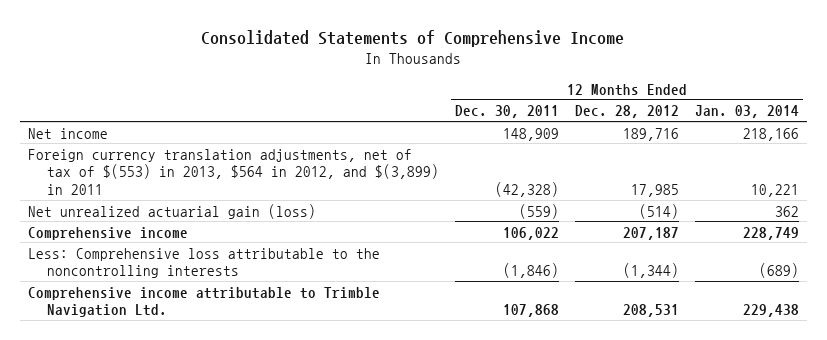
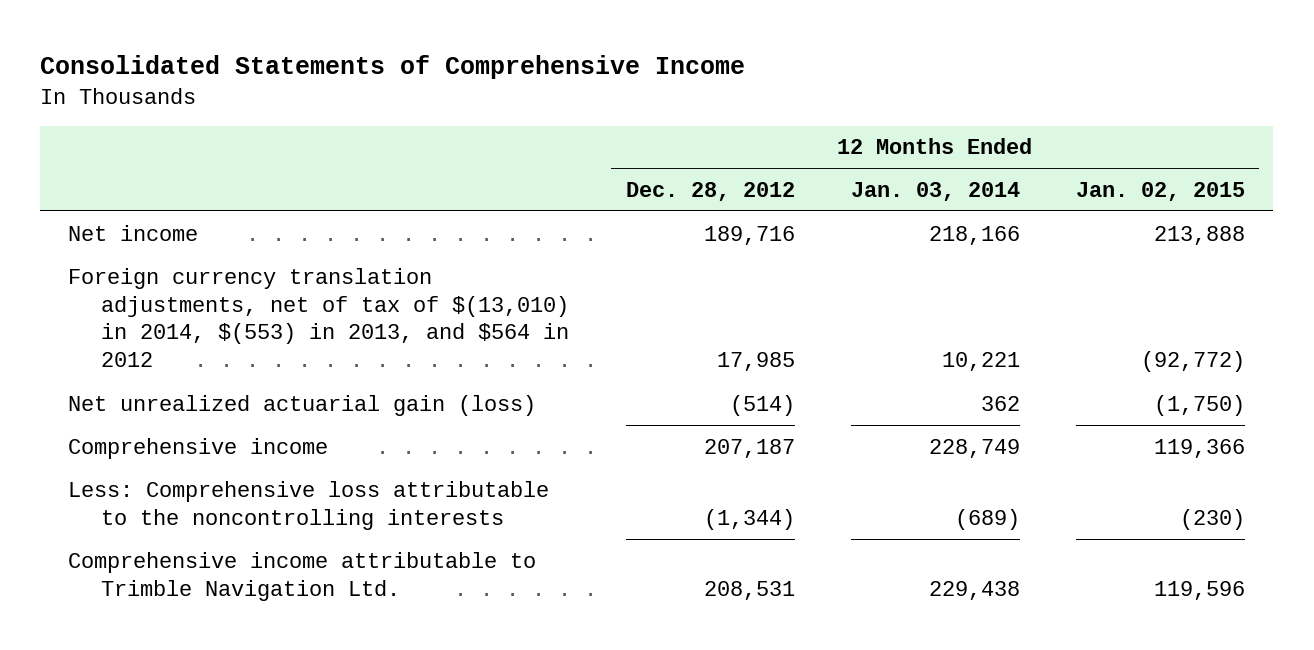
- | 12 Months Ended Dec. 30, 2011 | 12 Months Ended Dec. 28, 2012 | 12 Months Ended Jan. 03, 2014
+ | 12 Months Ended Dec. 28, 2012 | 12 Months Ended Jan. 03, 2014 | 12 Months Ended Jan. 02, 2015
- Foreign currency translation adjustments, net of tax of $(553) in 2013, $564 in 2012, and $(3,899) in 2011 | (42,328) | 17,985 | 10,221
+ Foreign currency translation adjustments, net of tax of $(13,010) in 2014, $(553) in 2013, and $564 in 2012 | 17,985 | 10,221 | (92,772)

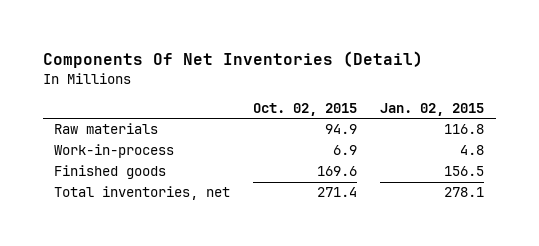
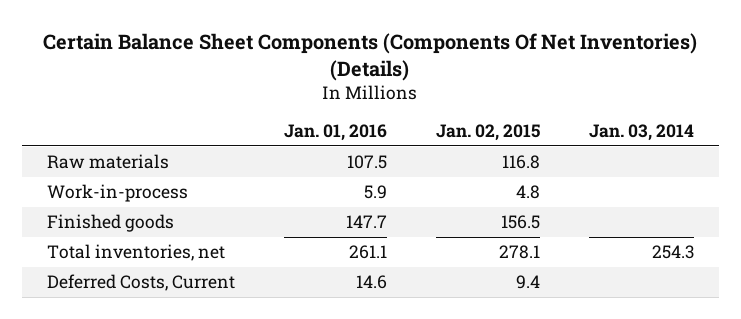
- Components Of Net Inventories (Detail)
+ Certain Balance Sheet Components (Components Of Net Inventories) (Details)
- | Oct. 02, 2015 | Jan. 02, 2015
+ | Jan. 01, 2016 | Jan. 02, 2015 | Jan. 03, 2014
+ Deferred Costs, Current | 14.6 | 9.4 |

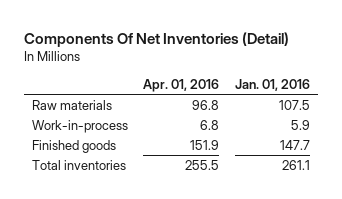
- Certain Balance Sheet Components (Components Of Net Inventories) (Details)
+ Components Of Net Inventories (Detail)
- | Jan. 01, 2016 | Jan. 02, 2015 | Jan. 03, 2014
+ | Apr. 01, 2016 | Jan. 01, 2016
- Total inventories, net | 261.1 | 278.1 | 254.3
- Deferred Costs, Current | 14.6 | 9.4 |
+ Total inventories | 255.5 | 261.1

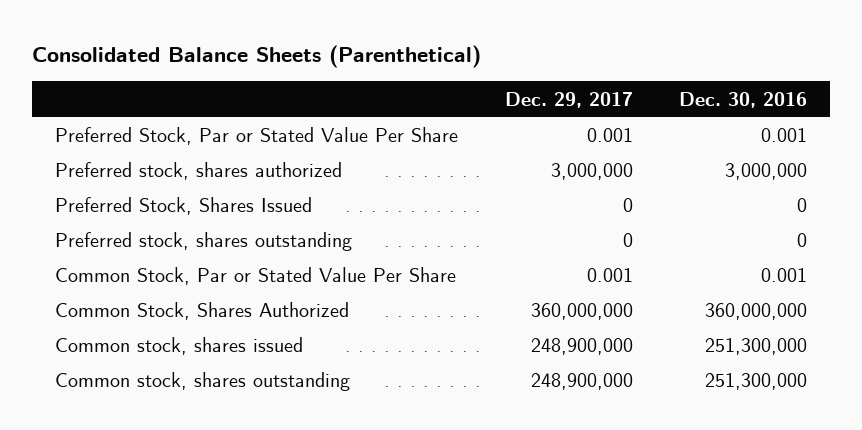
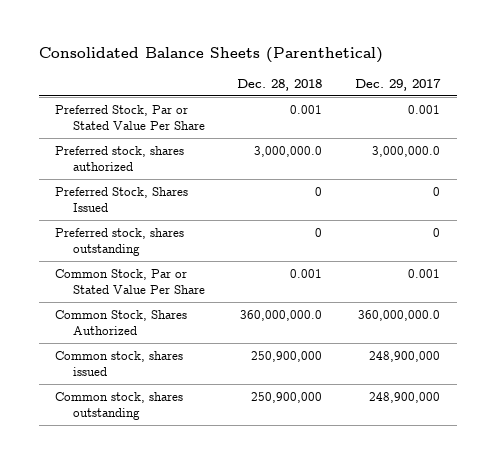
- | Dec. 29, 2017 | Dec. 30, 2016
+ | Dec. 28, 2018 | Dec. 29, 2017
- Preferred stock, shares authorized | 3,000,000 | 3,000,000
+ Preferred stock, shares authorized | 3,000,000.0 | 3,000,000.0
- Common Stock, Shares Authorized | 360,000,000 | 360,000,000
+ Common Stock, Shares Authorized | 360,000,000.0 | 360,000,000.0

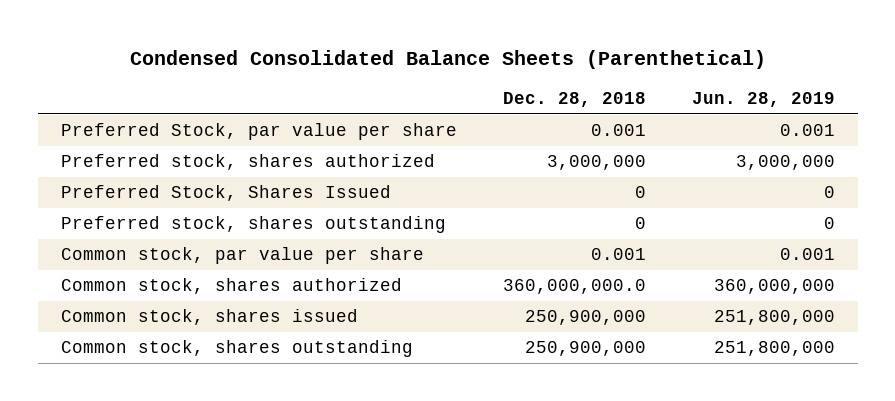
- Consolidated Balance Sheets (Parenthetical)
+ Condensed Consolidated Balance Sheets (Parenthetical)
- | Dec. 28, 2018 | Dec. 29, 2017
+ | Dec. 28, 2018 | Jun. 28, 2019
- Preferred Stock, Par or Stated Value Per Share | 0.001 | 0.001
- Preferred stock, shares authorized | 3,000,000.0 | 3,000,000.0
+ Preferred Stock, par value per share | 0.001 | 0.001
+ Preferred stock, shares authorized | 3,000,000 | 3,000,000
- Common Stock, Par or Stated Value Per Share | 0.001 | 0.001
- Common Stock, Shares Authorized | 360,000,000.0 | 360,000,000.0
+ Common stock, par value per share | 0.001 | 0.001
+ Common stock, shares authorized | 360,000,000.0 | 360,000,000

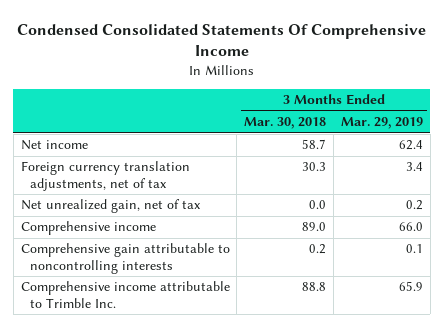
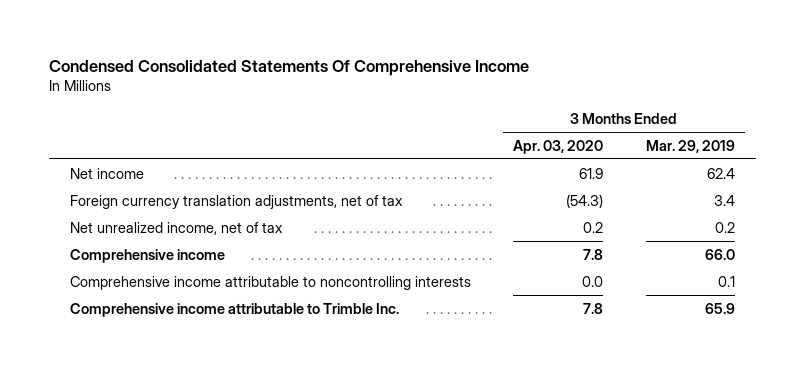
- | 3 Months Ended Mar. 30, 2018 | 3 Months Ended Mar. 29, 2019
+ | 3 Months Ended Apr. 03, 2020 | 3 Months Ended Mar. 29, 2019
- Net unrealized gain, net of tax | 0.0 | 0.2
+ Net unrealized income, net of tax | 0.2 | 0.2
- Comprehensive gain attributable to noncontrolling interests | 0.2 | 0.1
+ Comprehensive income attributable to noncontrolling interests | 0.0 | 0.1

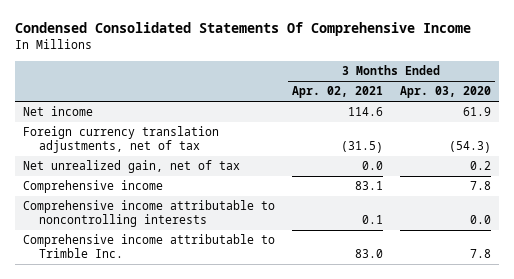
- | 3 Months Ended Apr. 03, 2020 | 3 Months Ended Mar. 29, 2019
+ | 3 Months Ended Apr. 02, 2021 | 3 Months Ended Apr. 03, 2020
- Net unrealized income, net of tax | 0.2 | 0.2
+ Net unrealized gain, net of tax | 0.0 | 0.2

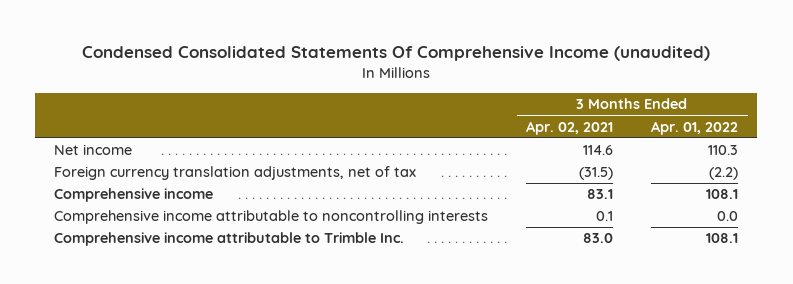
- Condensed Consolidated Statements Of Comprehensive Income
+ Condensed Consolidated Statements Of Comprehensive Income (unaudited)
- | 3 Months Ended Apr. 02, 2021 | 3 Months Ended Apr. 03, 2020
+ | 3 Months Ended Apr. 02, 2021 | 3 Months Ended Apr. 01, 2022
- Net unrealized gain, net of tax | 0.0 | 0.2

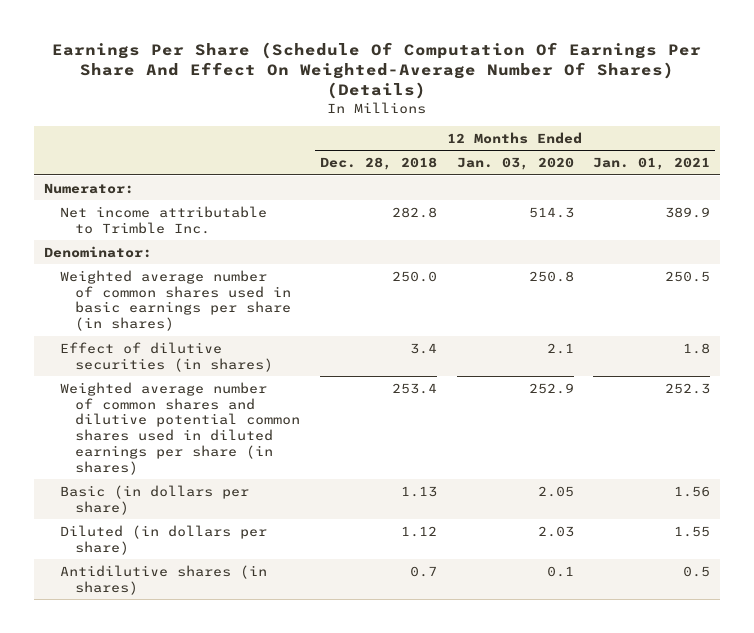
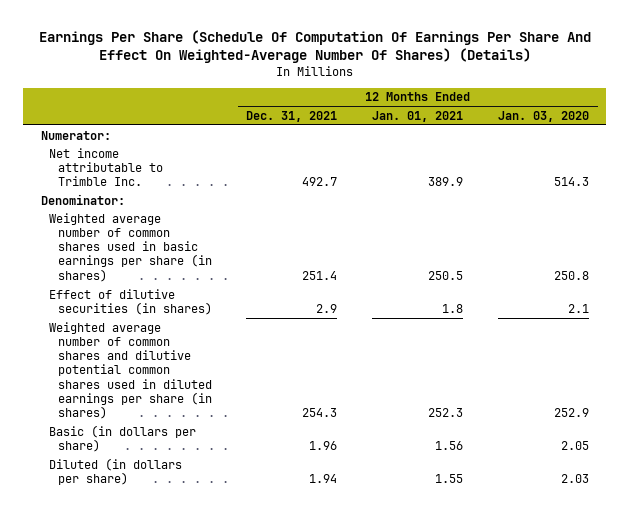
- | 12 Months Ended Dec. 28, 2018 | 12 Months Ended Jan. 03, 2020 | 12 Months Ended Jan. 01, 2021
+ | 12 Months Ended Dec. 31, 2021 | 12 Months Ended Jan. 01, 2021 | 12 Months Ended Jan. 03, 2020
- Antidilutive shares (in shares) | 0.7 | 0.1 | 0.5

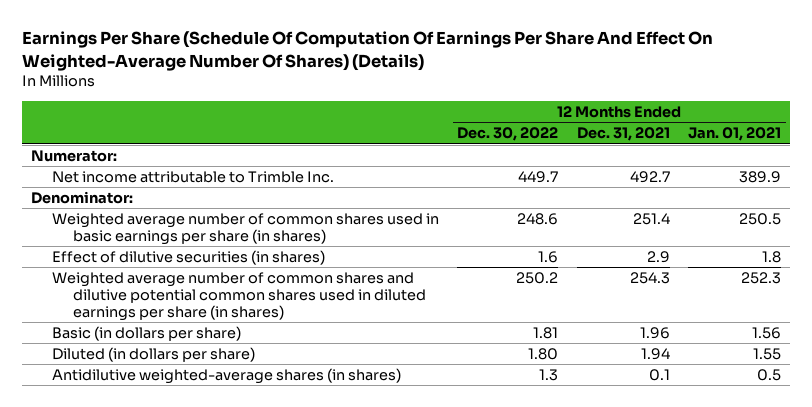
- | 12 Months Ended Dec. 31, 2021 | 12 Months Ended Jan. 01, 2021 | 12 Months Ended Jan. 03, 2020
+ | 12 Months Ended Dec. 30, 2022 | 12 Months Ended Dec. 31, 2021 | 12 Months Ended Jan. 01, 2021
+ Antidilutive weighted-average shares (in shares) | 1.3 | 0.1 | 0.5

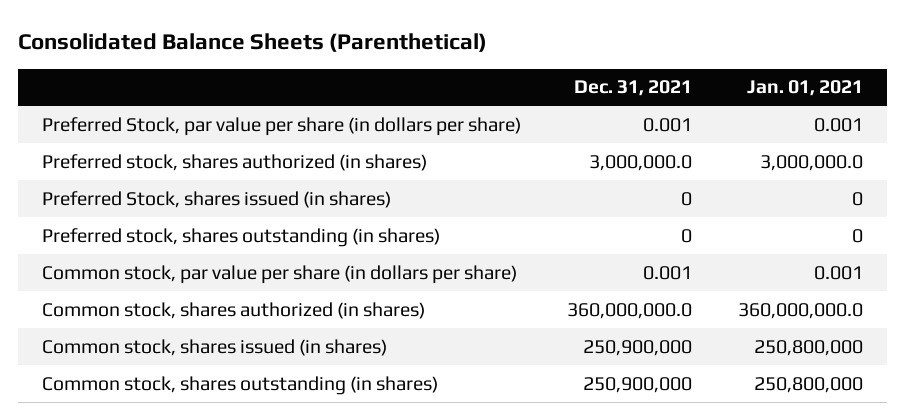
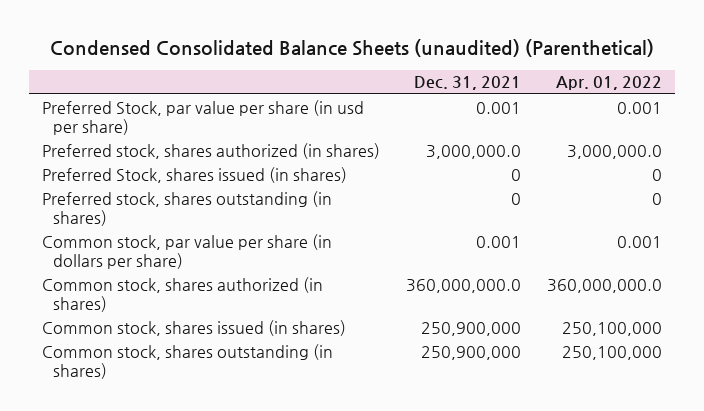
- Consolidated Balance Sheets (Parenthetical)
+ Condensed Consolidated Balance Sheets (unaudited) (Parenthetical)
- | Dec. 31, 2021 | Jan. 01, 2021
+ | Dec. 31, 2021 | Apr. 01, 2022
- Preferred Stock, par value per share (in dollars per share) | 0.001 | 0.001
+ Preferred Stock, par value per share (in usd per share) | 0.001 | 0.001

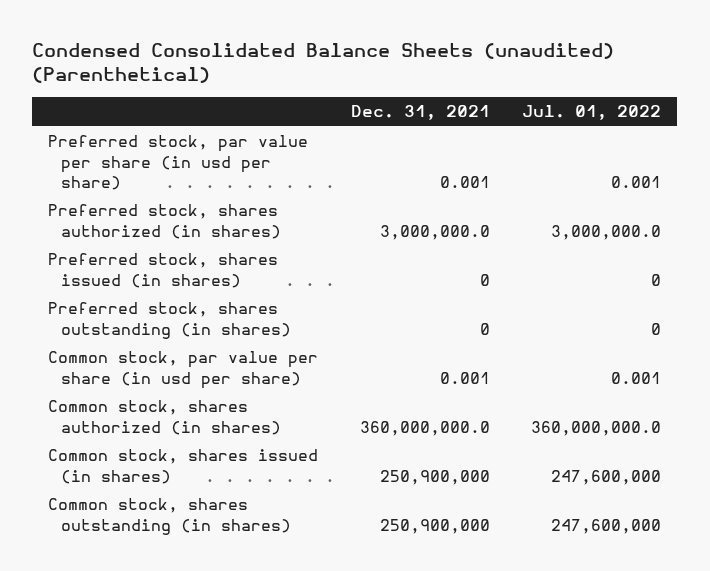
- | Dec. 31, 2021 | Apr. 01, 2022
+ | Dec. 31, 2021 | Jul. 01, 2022
- Preferred Stock, par value per share (in usd per share) | 0.001 | 0.001
+ Preferred stock, par value per share (in usd per share) | 0.001 | 0.001
- Preferred Stock, shares issued (in shares) | 0 | 0
+ Preferred stock, shares issued (in shares) | 0 | 0
- Common stock, par value per share (in dollars per share) | 0.001 | 0.001
+ Common stock, par value per share (in usd per share) | 0.001 | 0.001

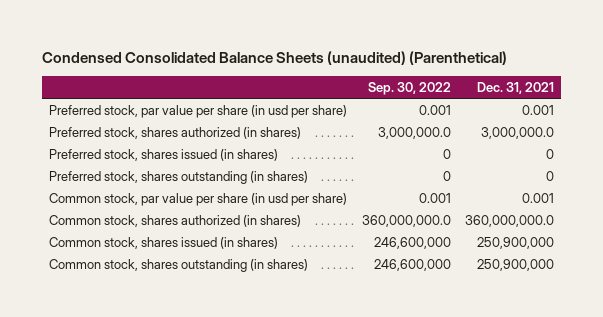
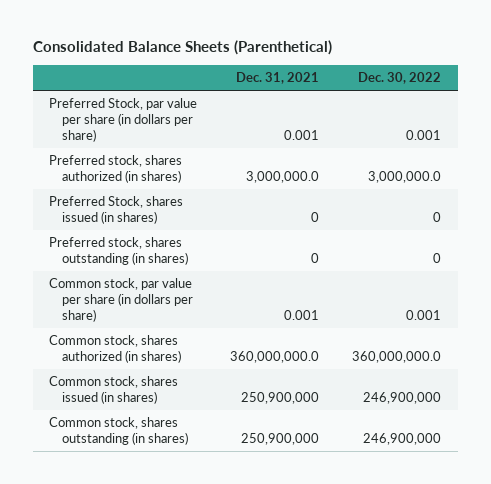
- Condensed Consolidated Balance Sheets (unaudited) (Parenthetical)
+ Consolidated Balance Sheets (Parenthetical)
- | Sep. 30, 2022 | Dec. 31, 2021
+ | Dec. 31, 2021 | Dec. 30, 2022
- Preferred stock, par value per share (in usd per share) | 0.001 | 0.001
+ Preferred Stock, par value per share (in dollars per share) | 0.001 | 0.001
- Preferred stock, shares issued (in shares) | 0 | 0
+ Preferred Stock, shares issued (in shares) | 0 | 0
- Common stock, par value per share (in usd per share) | 0.001 | 0.001
+ Common stock, par value per share (in dollars per share) | 0.001 | 0.001

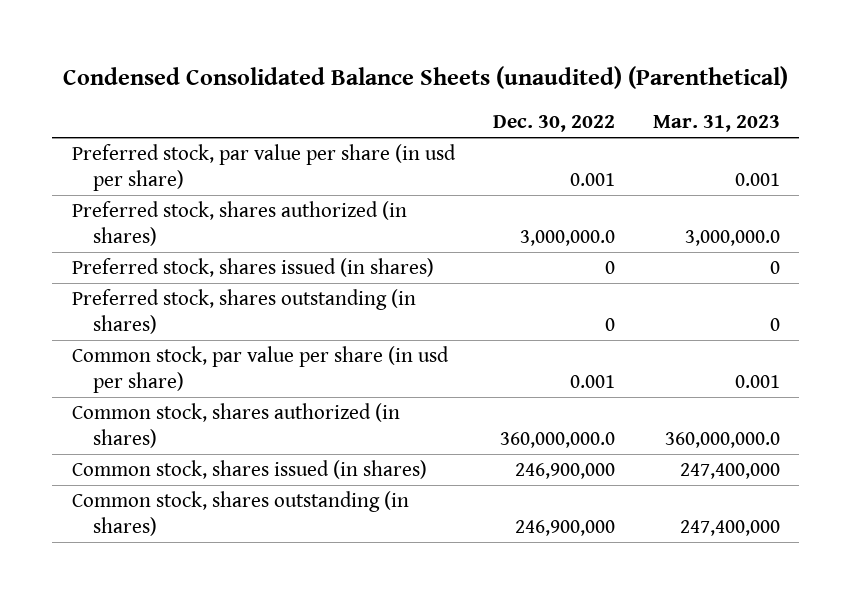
- Consolidated Balance Sheets (Parenthetical)
+ Condensed Consolidated Balance Sheets (unaudited) (Parenthetical)
- | Dec. 31, 2021 | Dec. 30, 2022
+ | Dec. 30, 2022 | Mar. 31, 2023
- Preferred Stock, par value per share (in dollars per share) | 0.001 | 0.001
+ Preferred stock, par value per share (in usd per share) | 0.001 | 0.001
- Preferred Stock, shares issued (in shares) | 0 | 0
+ Preferred stock, shares issued (in shares) | 0 | 0
- Common stock, par value per share (in dollars per share) | 0.001 | 0.001
+ Common stock, par value per share (in usd per share) | 0.001 | 0.001

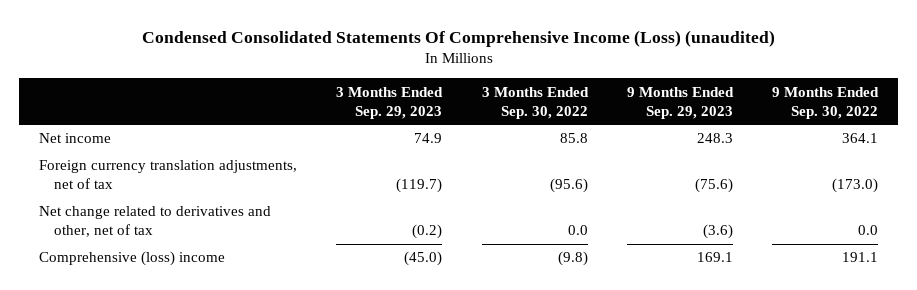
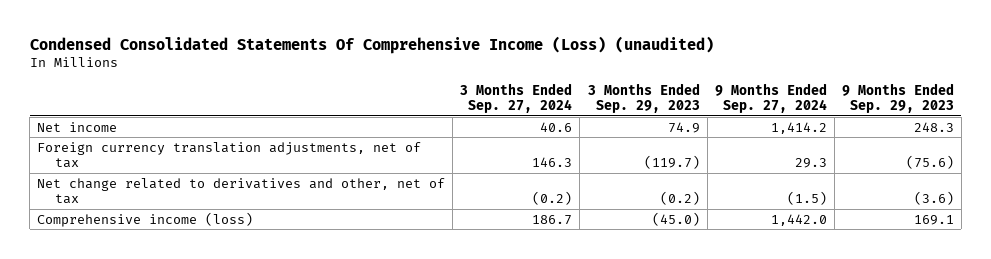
- | 3 Months Ended Sep. 29, 2023 | 3 Months Ended Sep. 30, 2022 | 9 Months Ended Sep. 29, 2023 | 9 Months Ended Sep. 30, 2022
+ | 3 Months Ended Sep. 27, 2024 | 3 Months Ended Sep. 29, 2023 | 9 Months Ended Sep. 27, 2024 | 9 Months Ended Sep. 29, 2023
- Comprehensive (loss) income | (45.0) | (9.8) | 169.1 | 191.1
+ Comprehensive income (loss) | 186.7 | (45.0) | 1,442.0 | 169.1

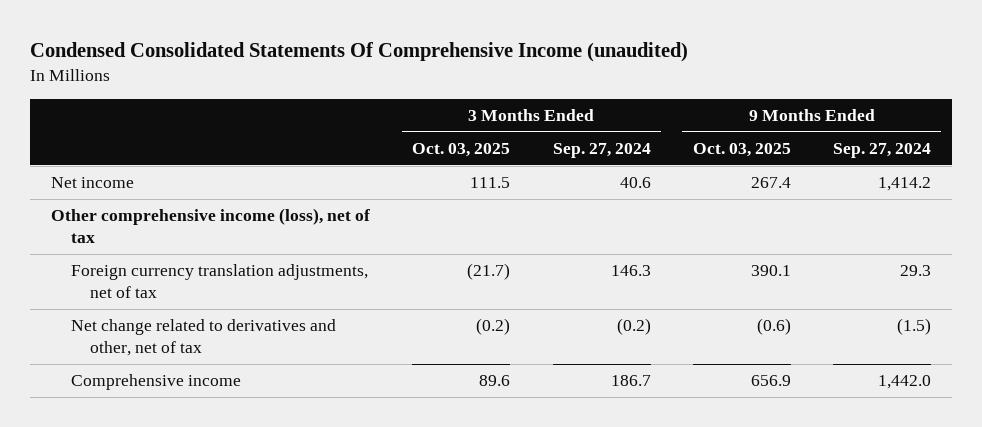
- Condensed Consolidated Statements Of Comprehensive Income (Loss) (unaudited)
+ Condensed Consolidated Statements Of Comprehensive Income (unaudited)
- | 3 Months Ended Sep. 27, 2024 | 3 Months Ended Sep. 29, 2023 | 9 Months Ended Sep. 27, 2024 | 9 Months Ended Sep. 29, 2023
+ | 3 Months Ended Oct. 03, 2025 | 3 Months Ended Sep. 27, 2024 | 9 Months Ended Oct. 03, 2025 | 9 Months Ended Sep. 27, 2024
+ Other comprehensive income (loss), net of tax
- Comprehensive income (loss) | 186.7 | (45.0) | 1,442.0 | 169.1
+ Comprehensive income | 89.6 | 186.7 | 656.9 | 1,442.0

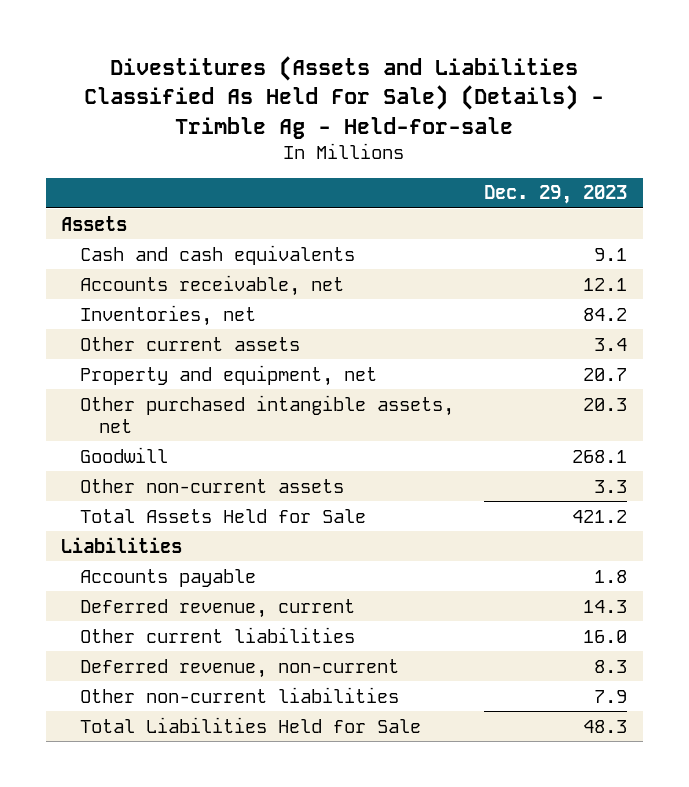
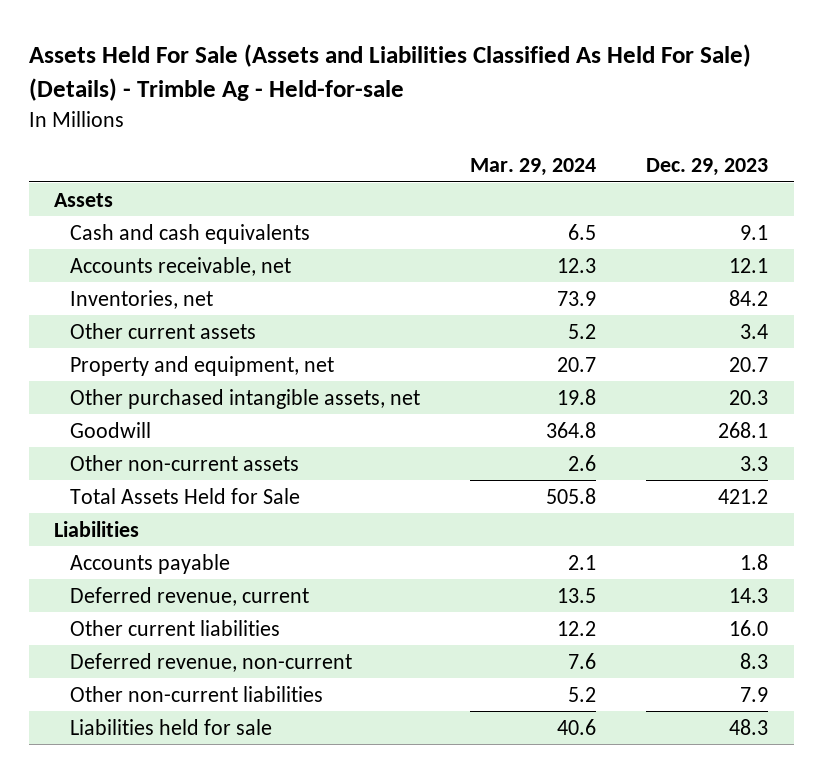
- Divestitures (Assets and Liabilities Classified As Held For Sale) (Details) - Trimble Ag - Held-for-sale
+ Assets Held For Sale (Assets and Liabilities Classified As Held For Sale) (Details) - Trimble Ag - Held-for-sale
- | Dec. 29, 2023
+ | Mar. 29, 2024 | Dec. 29, 2023
- Total Liabilities Held for Sale | 48.3
+ Liabilities held for sale | 40.6 | 48.3

